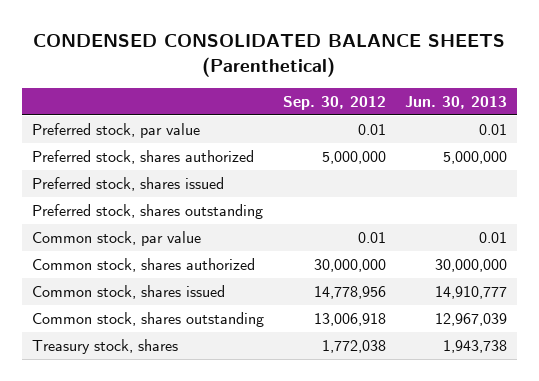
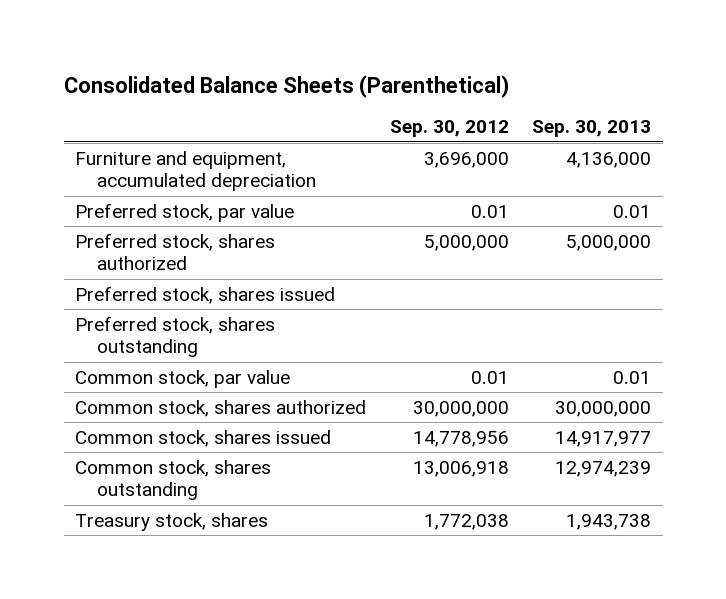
- CONDENSED CONSOLIDATED BALANCE SHEETS (Parenthetical)
+ Consolidated Balance Sheets (Parenthetical)
- | Sep. 30, 2012 | Jun. 30, 2013
+ | Sep. 30, 2012 | Sep. 30, 2013
+ Furniture and equipment, accumulated depreciation | 3,696,000 | 4,136,000

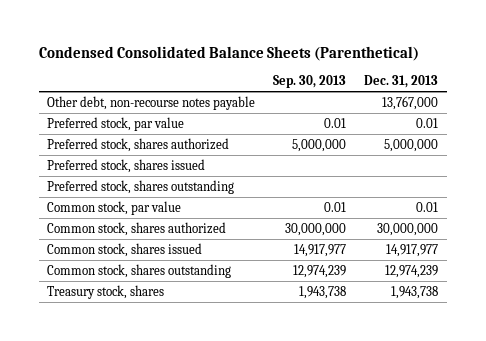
- Consolidated Balance Sheets (Parenthetical)
+ Condensed Consolidated Balance Sheets (Parenthetical)
- | Sep. 30, 2012 | Sep. 30, 2013
+ | Sep. 30, 2013 | Dec. 31, 2013
- Furniture and equipment, accumulated depreciation | 3,696,000 | 4,136,000
+ Other debt, non-recourse notes payable | | 13,767,000

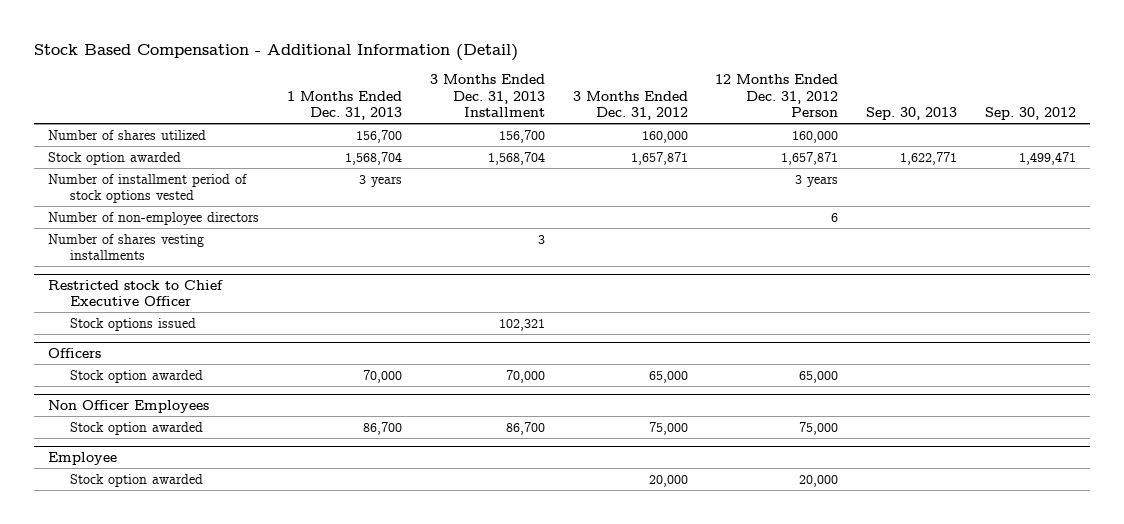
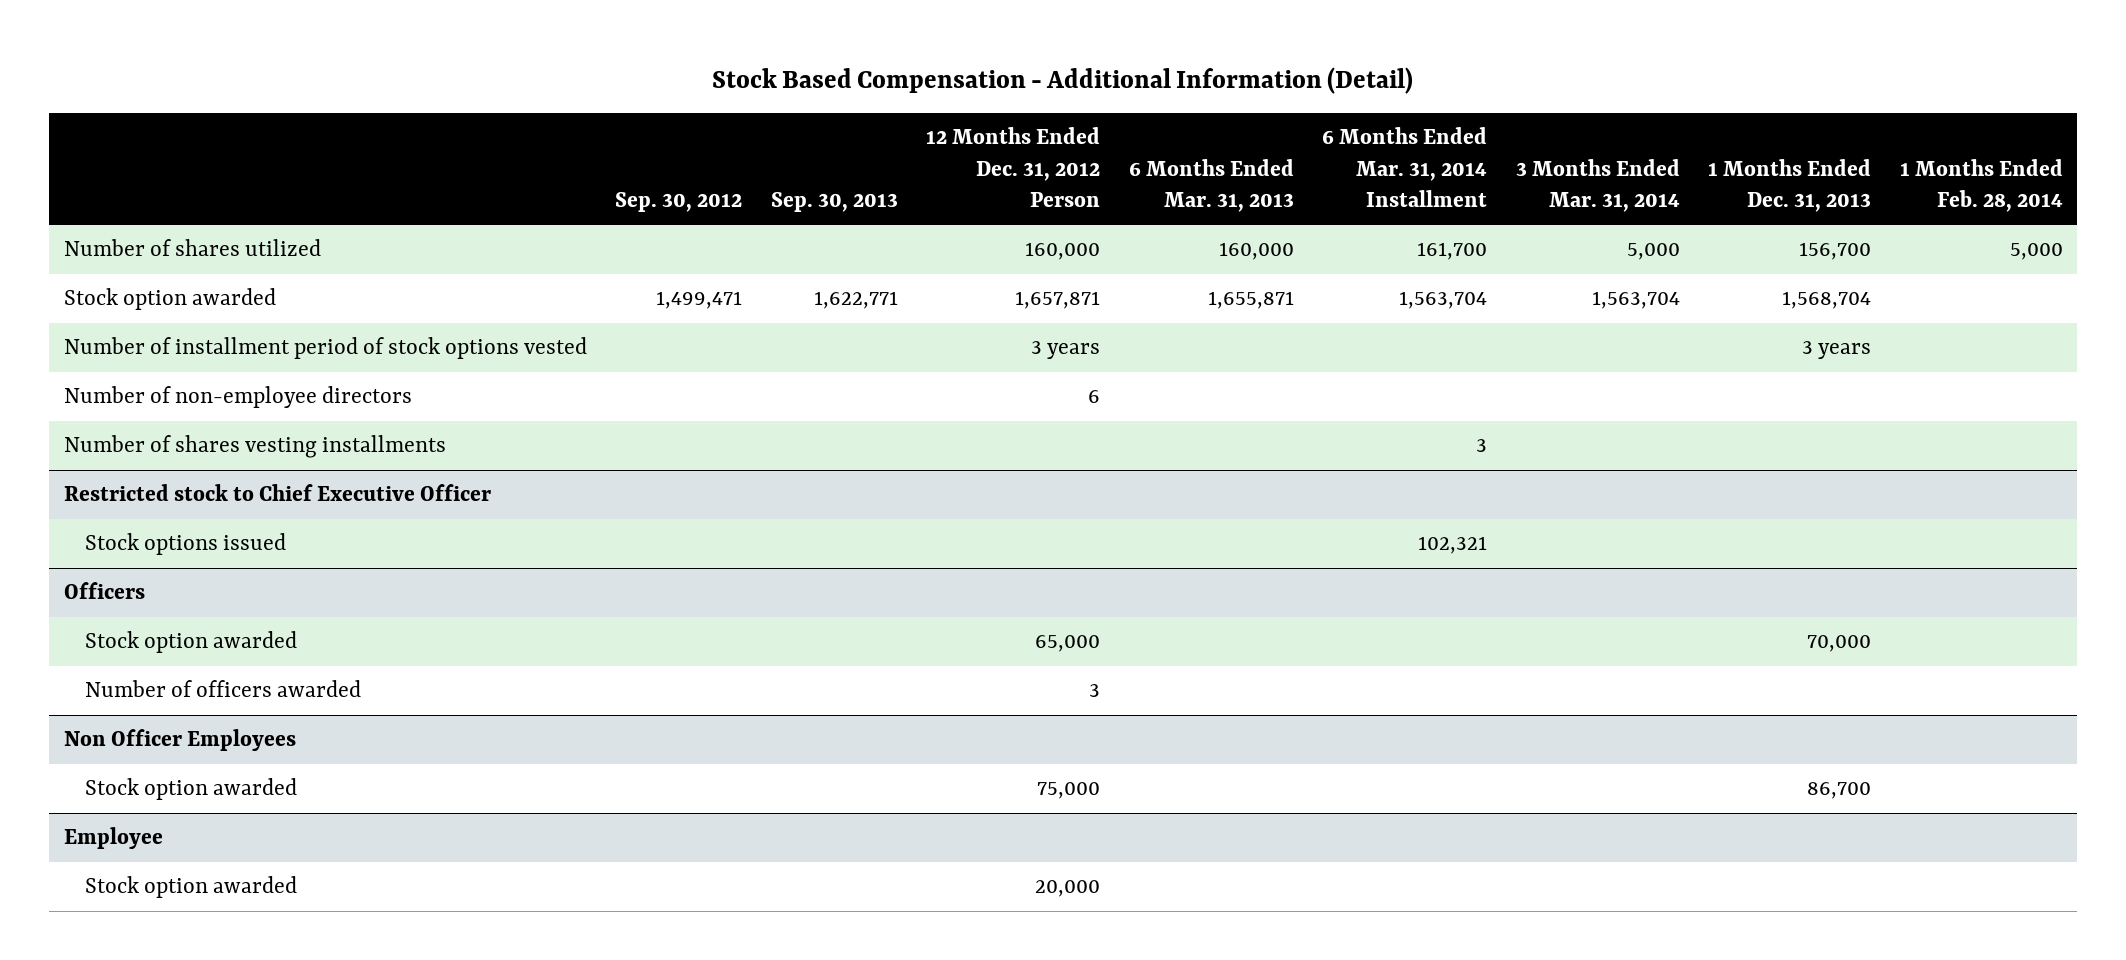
- | 1 Months Ended Dec. 31, 2013 | 3 Months Ended Dec. 31, 2013 Installment | 3 Months Ended Dec. 31, 2012 | 12 Months Ended Dec. 31, 2012 Person | Sep. 30, 2013 | Sep. 30, 2012
+ | Sep. 30, 2012 | Sep. 30, 2013 | 12 Months Ended Dec. 31, 2012 Person | 6 Months Ended Mar. 31, 2013 | 6 Months Ended Mar. 31, 2014 Installment | 3 Months Ended Mar. 31, 2014 | 1 Months Ended Dec. 31, 2013 | 1 Months Ended Feb. 28, 2014
@ Officers
+ Number of officers awarded | | | 3 | | | | |

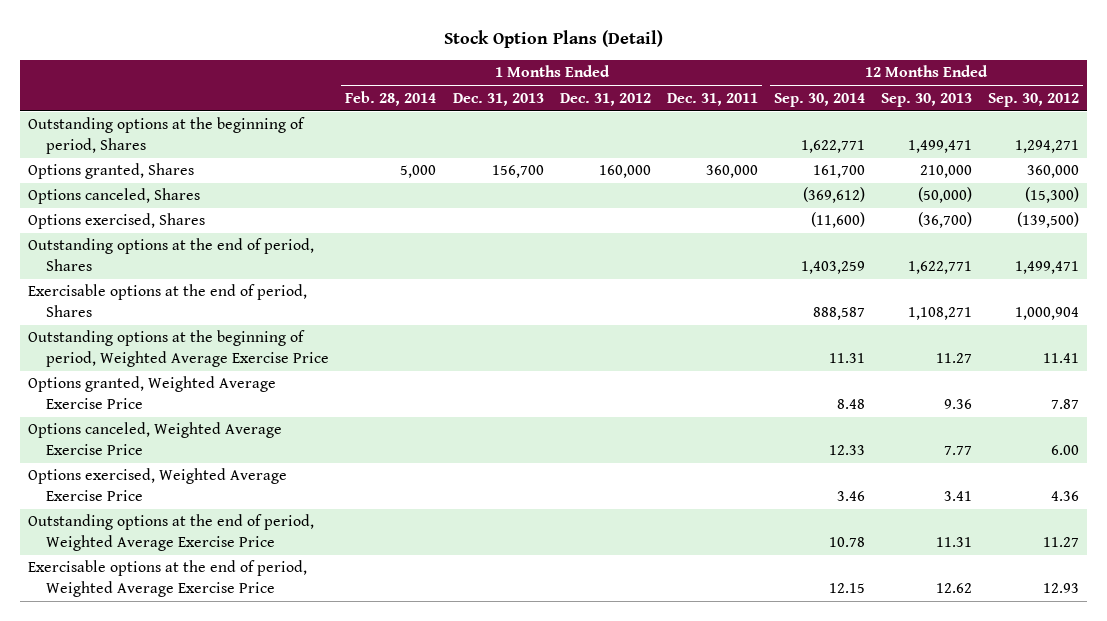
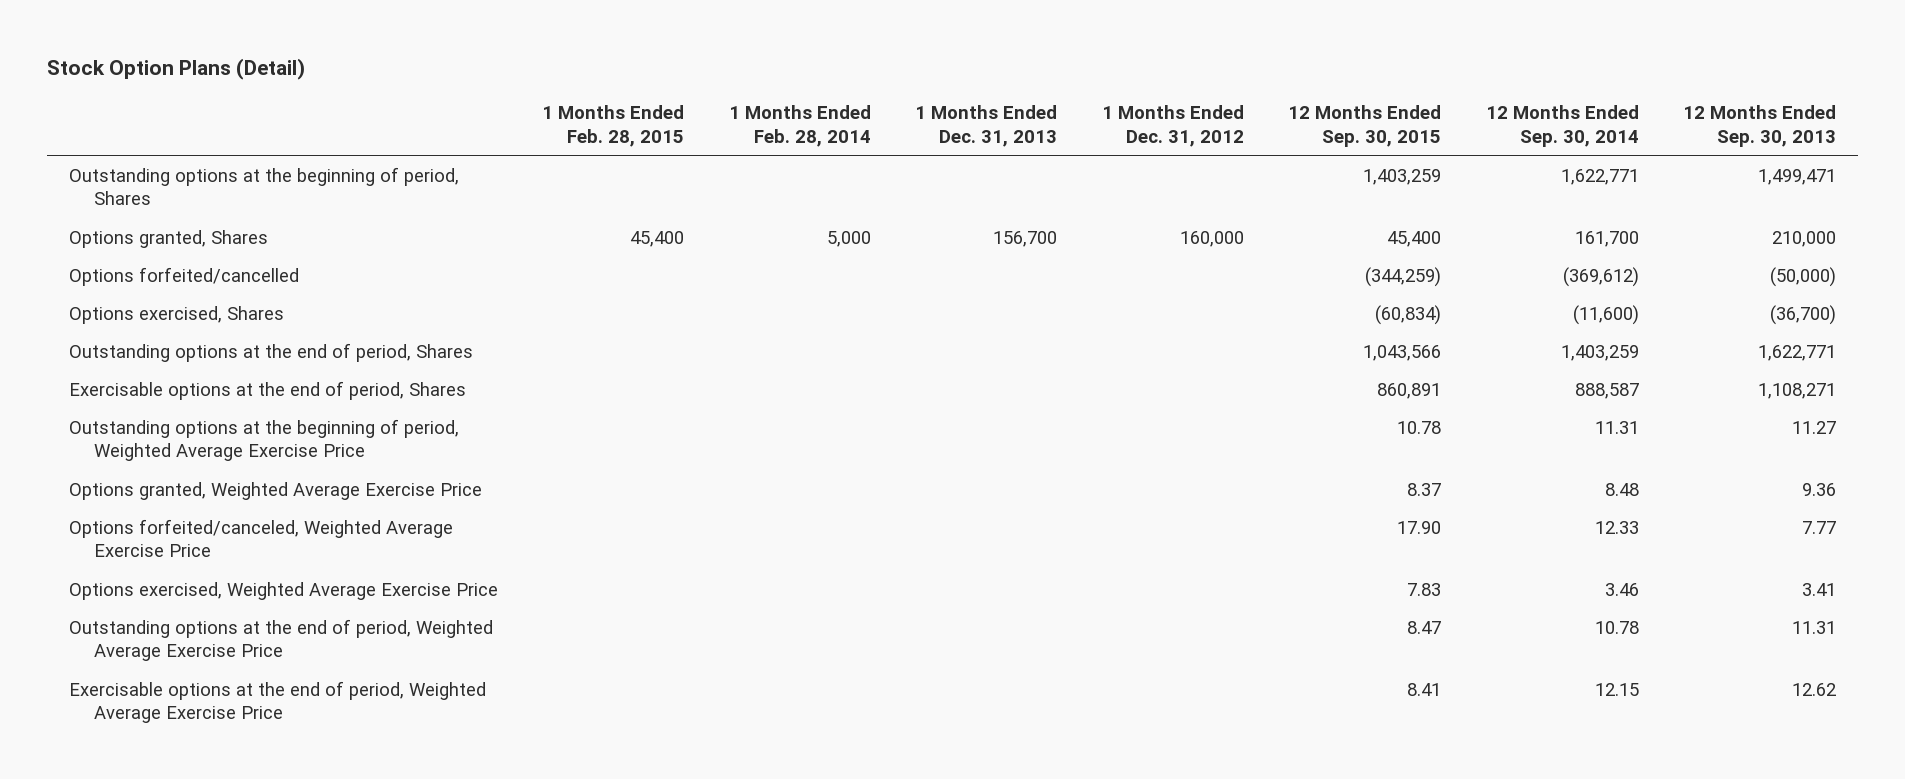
- | 1 Months Ended Feb. 28, 2014 | 1 Months Ended Dec. 31, 2013 | 1 Months Ended Dec. 31, 2012 | 1 Months Ended Dec. 31, 2011 | 12 Months Ended Sep. 30, 2014 | 12 Months Ended Sep. 30, 2013 | 12 Months Ended Sep. 30, 2012
+ | 1 Months Ended Feb. 28, 2015 | 1 Months Ended Feb. 28, 2014 | 1 Months Ended Dec. 31, 2013 | 1 Months Ended Dec. 31, 2012 | 12 Months Ended Sep. 30, 2015 | 12 Months Ended Sep. 30, 2014 | 12 Months Ended Sep. 30, 2013
- Options canceled, Shares | | | | | (369,612) | (50,000) | (15,300)
+ Options forfeited/cancelled | | | | | (344,259) | (369,612) | (50,000)
- Options canceled, Weighted Average Exercise Price | | | | | 12.33 | 7.77 | 6.00
+ Options forfeited/canceled, Weighted Average Exercise Price | | | | | 17.90 | 12.33 | 7.77

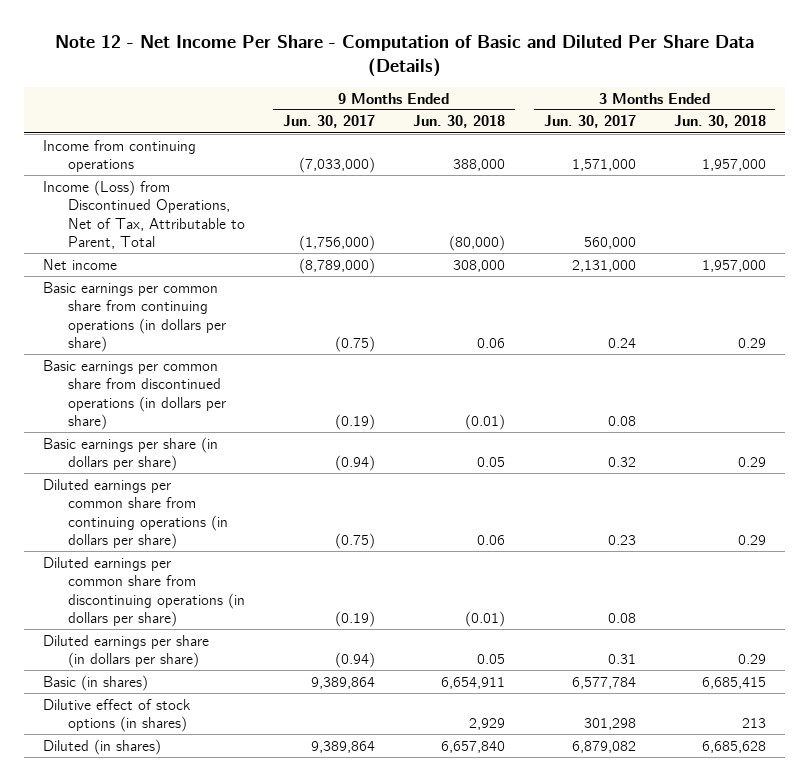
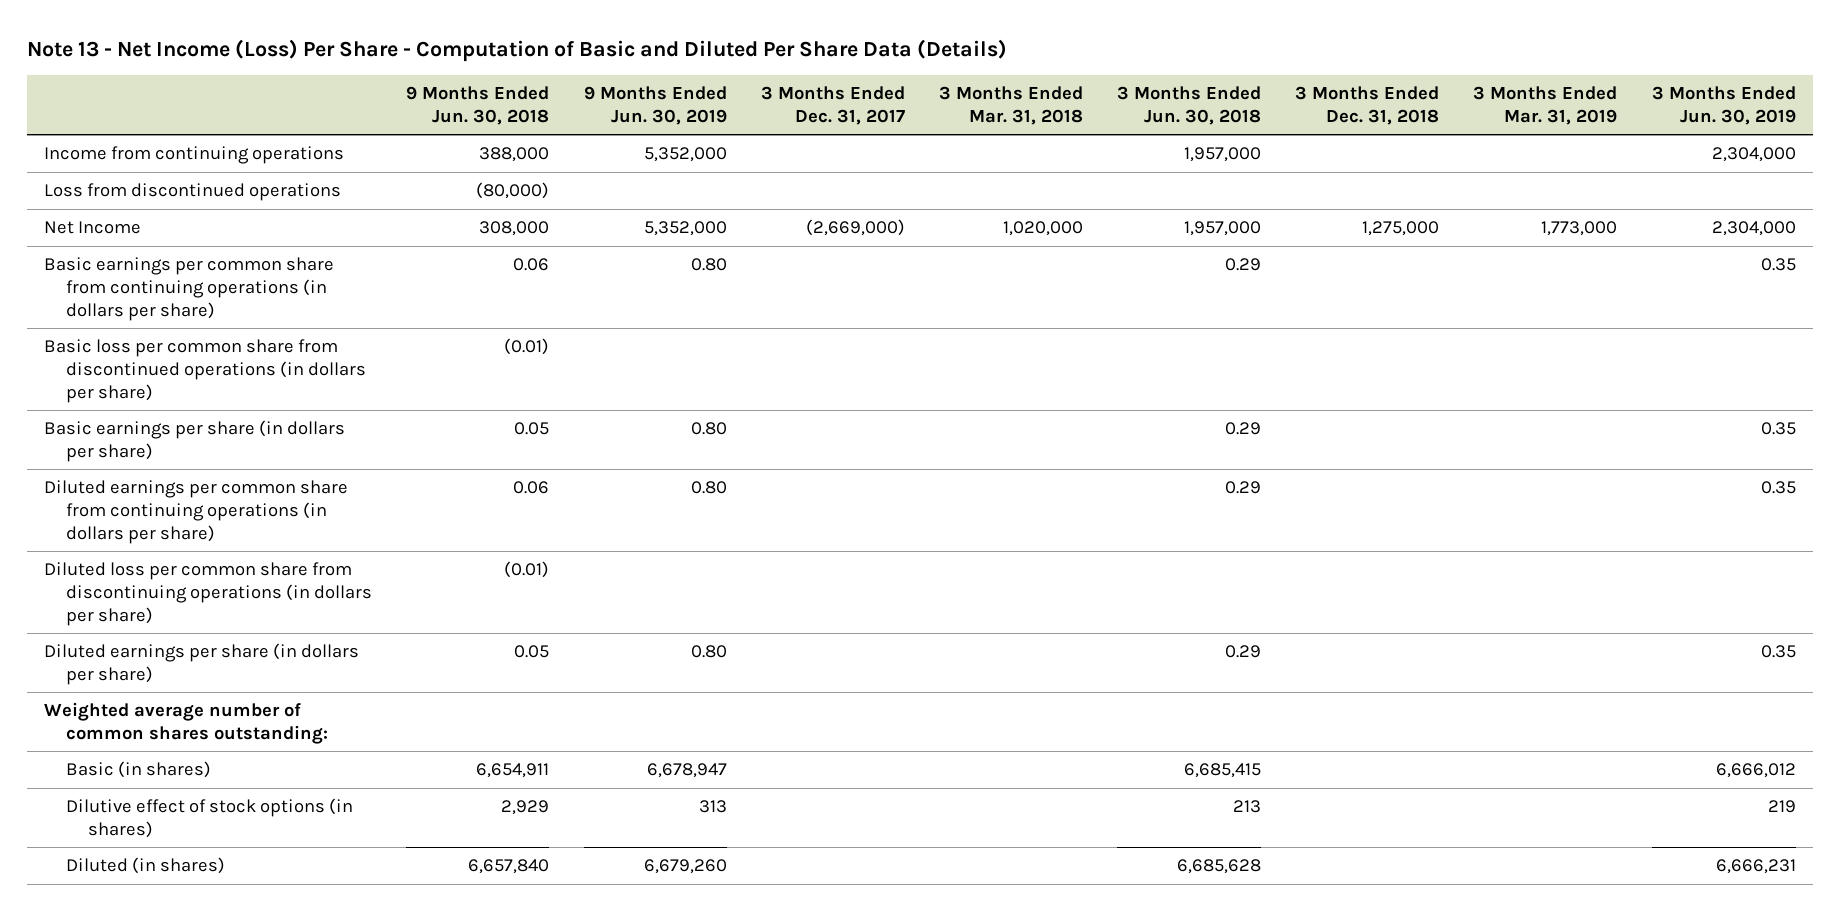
- Note 12 - Net Income Per Share - Computation of Basic and Diluted Per Share Data (Details)
+ Note 13 - Net Income (Loss) Per Share - Computation of Basic and Diluted Per Share Data (Details)
- | 9 Months Ended Jun. 30, 2017 | 9 Months Ended Jun. 30, 2018 | 3 Months Ended Jun. 30, 2017 | 3 Months Ended Jun. 30, 2018
+ | 9 Months Ended Jun. 30, 2018 | 9 Months Ended Jun. 30, 2019 | 3 Months Ended Dec. 31, 2017 | 3 Months Ended Mar. 31, 2018 | 3 Months Ended Jun. 30, 2018 | 3 Months Ended Dec. 31, 2018 | 3 Months Ended Mar. 31, 2019 | 3 Months Ended Jun. 30, 2019
- Income (Loss) from Discontinued Operations, Net of Tax, Attributable to Parent, Total | (1,756,000) | (80,000) | 560,000 |
- Net income | (8,789,000) | 308,000 | 2,131,000 | 1,957,000
+ Loss from discontinued operations | (80,000) | | | | | | |
+ Net Income | 308,000 | 5,352,000 | (2,669,000) | 1,020,000 | 1,957,000 | 1,275,000 | 1,773,000 | 2,304,000
- Basic earnings per common share from discontinued operations (in dollars per share) | (0.19) | (0.01) | 0.08 |
+ Basic loss per common share from discontinued operations (in dollars per share) | (0.01) | | | | | | |
- Diluted earnings per common share from discontinuing operations (in dollars per share) | (0.19) | (0.01) | 0.08 |
+ Diluted loss per common share from discontinuing operations (in dollars per share) | (0.01) | | | | | | |
+ Weighted average number of common shares outstanding:

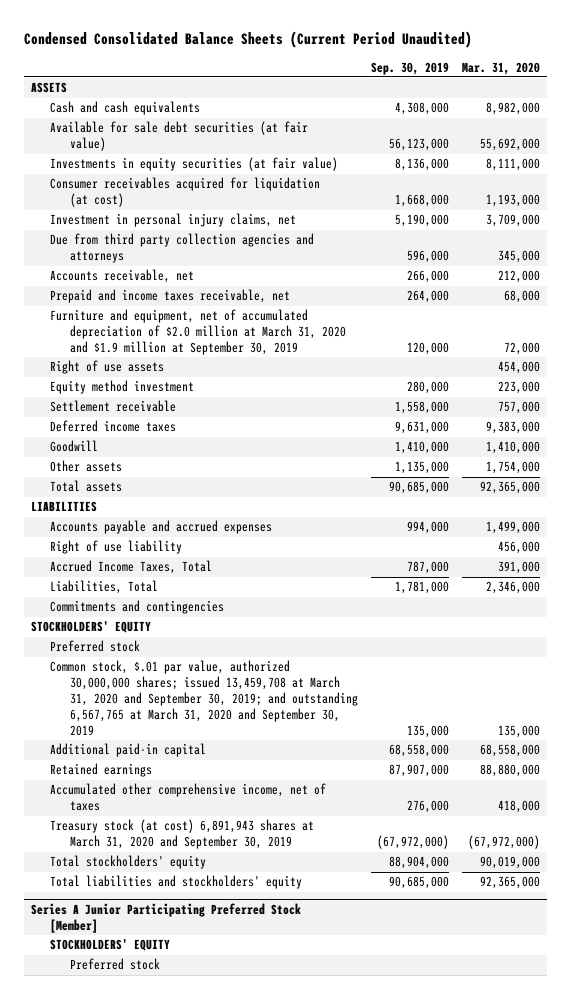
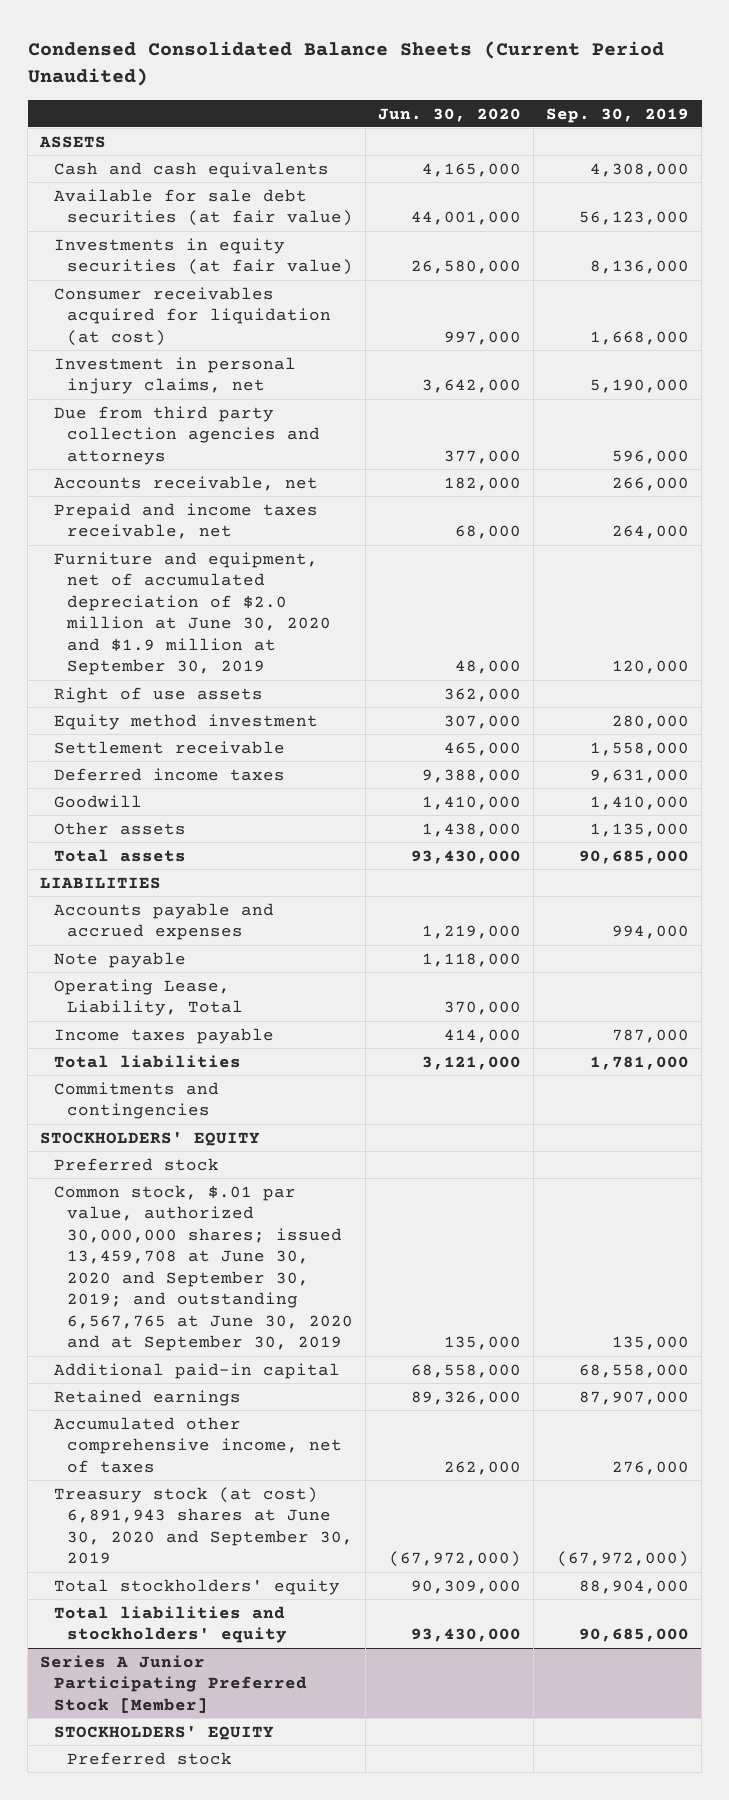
- | Sep. 30, 2019 | Mar. 31, 2020
+ | Jun. 30, 2020 | Sep. 30, 2019
- Furniture and equipment, net of accumulated depreciation of $2.0 million at March 31, 2020 and $1.9 million at September 30, 2019 | 120,000 | 72,000
+ Furniture and equipment, net of accumulated depreciation of $2.0 million at June 30, 2020 and $1.9 million at September 30, 2019 | 48,000 | 120,000
- Right of use liability | | 456,000
- Accrued Income Taxes, Total | 787,000 | 391,000
- Liabilities, Total | 1,781,000 | 2,346,000
+ Note payable | 1,118,000 |
+ Operating Lease, Liability, Total | 370,000 |
+ Income taxes payable | 414,000 | 787,000
+ Total liabilities | 3,121,000 | 1,781,000
- Common stock, $.01 par value, authorized 30,000,000 shares; issued 13,459,708 at March 31, 2020 and September 30, 2019; and outstanding 6,567,765 at March 31, 2020 and September 30, 2019 | 135,000 | 135,000
+ Common stock, $.01 par value, authorized 30,000,000 shares; issued 13,459,708 at June 30, 2020 and September 30, 2019; and outstanding 6,567,765 at June 30, 2020 and at September 30, 2019 | 135,000 | 135,000
- Treasury stock (at cost) 6,891,943 shares at March 31, 2020 and September 30, 2019 | (67,972,000) | (67,972,000)
+ Treasury stock (at cost) 6,891,943 shares at June 30, 2020 and September 30, 2019 | (67,972,000) | (67,972,000)

